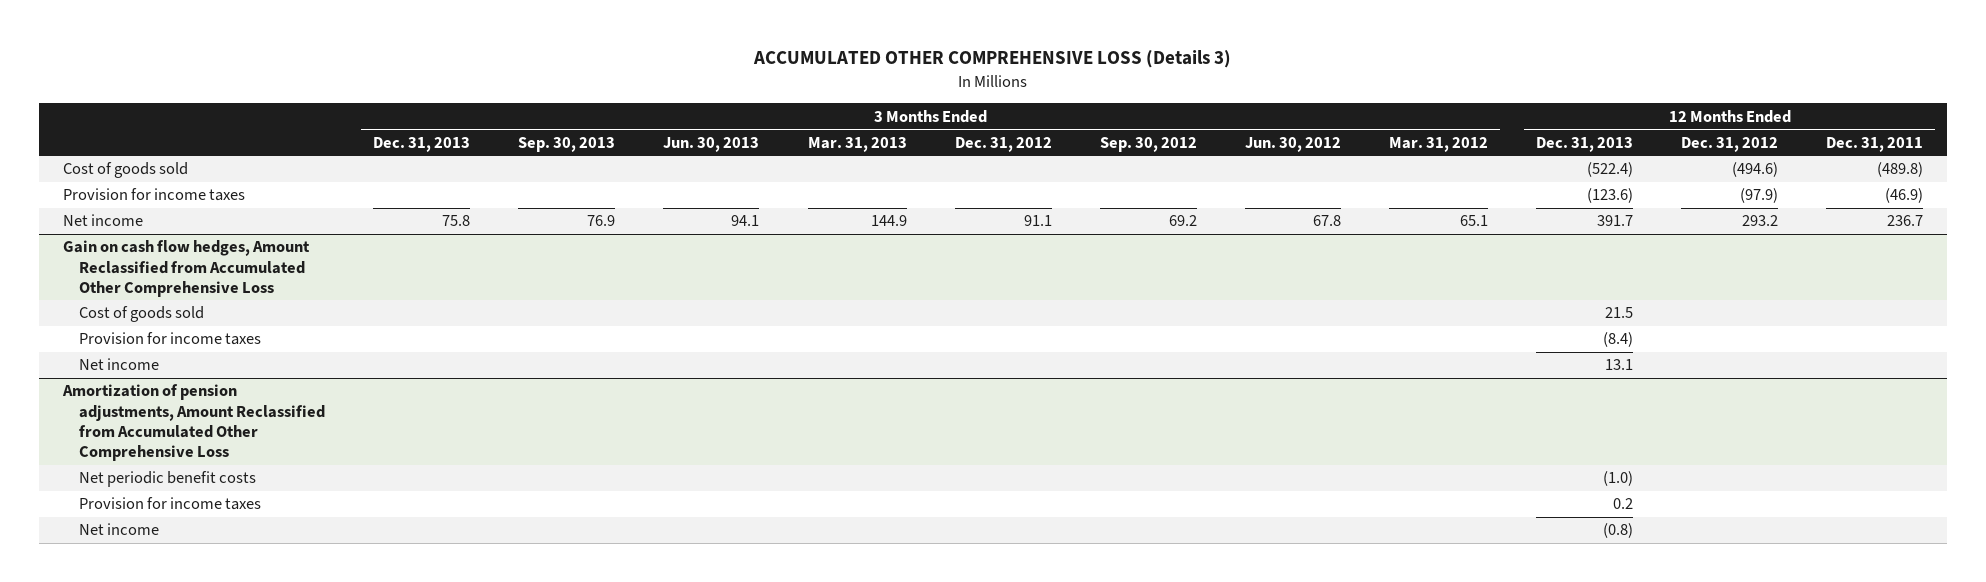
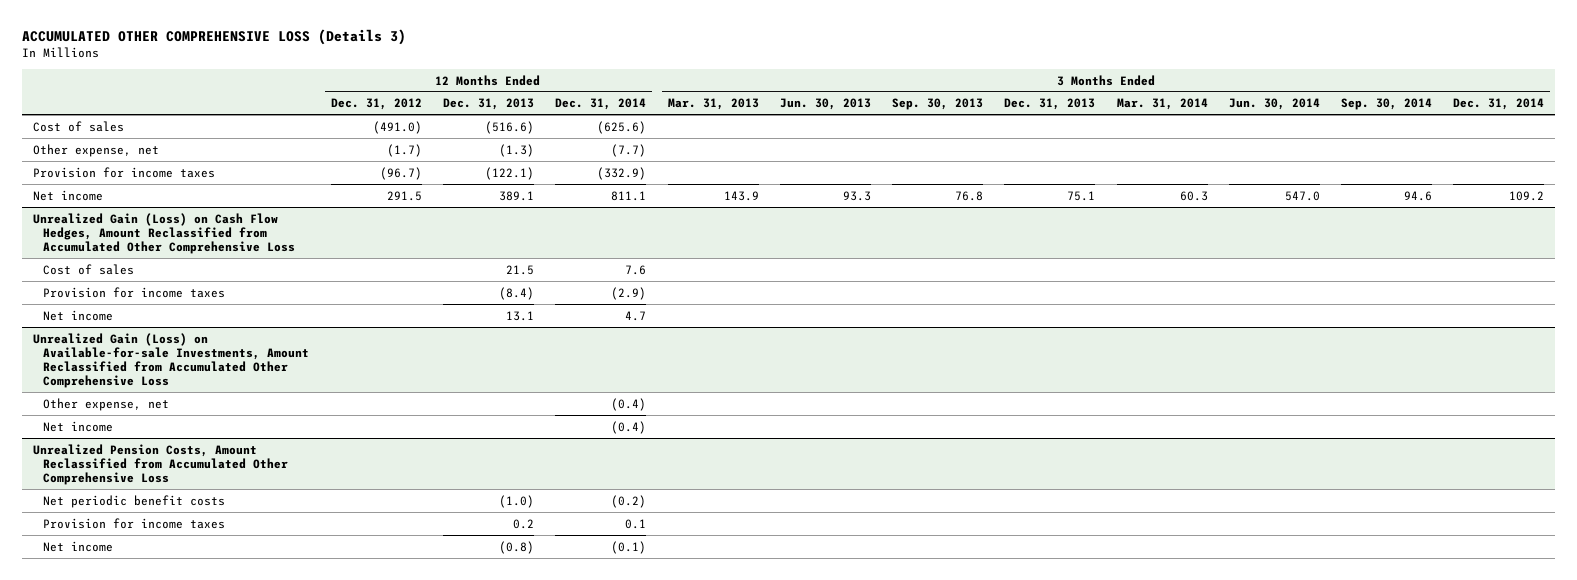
- | 3 Months Ended Dec. 31, 2013 | 3 Months Ended Sep. 30, 2013 | 3 Months Ended Jun. 30, 2013 | 3 Months Ended Mar. 31, 2013 | 3 Months Ended Dec. 31, 2012 | 3 Months Ended Sep. 30, 2012 | 3 Months Ended Jun. 30, 2012 | 3 Months Ended Mar. 31, 2012 | 12 Months Ended Dec. 31, 2013 | 12 Months Ended Dec. 31, 2012 | 12 Months Ended Dec. 31, 2011
+ | 12 Months Ended Dec. 31, 2012 | 12 Months Ended Dec. 31, 2013 | 12 Months Ended Dec. 31, 2014 | 3 Months Ended Mar. 31, 2013 | 3 Months Ended Jun. 30, 2013 | 3 Months Ended Sep. 30, 2013 | 3 Months Ended Dec. 31, 2013 | 3 Months Ended Mar. 31, 2014 | 3 Months Ended Jun. 30, 2014 | 3 Months Ended Sep. 30, 2014 | 3 Months Ended Dec. 31, 2014
- Cost of goods sold | | | | | | | | | (522.4) | (494.6) | (489.8)
- Provision for income taxes | | | | | | | | | (123.6) | (97.9) | (46.9)
- Net income | 75.8 | 76.9 | 94.1 | 144.9 | 91.1 | 69.2 | 67.8 | 65.1 | 391.7 | 293.2 | 236.7
- Gain on cash flow hedges, Amount Reclassified from Accumulated Other Comprehensive Loss
- Cost of goods sold | | | | | | | | | 21.5 | |
+ Cost of sales | (491.0) | (516.6) | (625.6) | | | | | | | |
+ Other expense, net | (1.7) | (1.3) | (7.7) | | | | | | | |
+ Provision for income taxes | (96.7) | (122.1) | (332.9) | | | | | | | |
+ Net income | 291.5 | 389.1 | 811.1 | 143.9 | 93.3 | 76.8 | 75.1 | 60.3 | 547.0 | 94.6 | 109.2
+ Unrealized Gain (Loss) on Cash Flow Hedges, Amount Reclassified from Accumulated Other Comprehensive Loss
+ Cost of sales | | 21.5 | 7.6 | | | | | | | |
- Amortization of pension adjustments, Amount Reclassified from Accumulated Other Comprehensive Loss
+ Unrealized Gain (Loss) on Available-for-sale Investments, Amount Reclassified from Accumulated Other Comprehensive Loss
+ Other expense, net | | | (0.4) | | | | | | | |
+ Net income | | | (0.4) | | | | | | | |
+ Unrealized Pension Costs, Amount Reclassified from Accumulated Other Comprehensive Loss

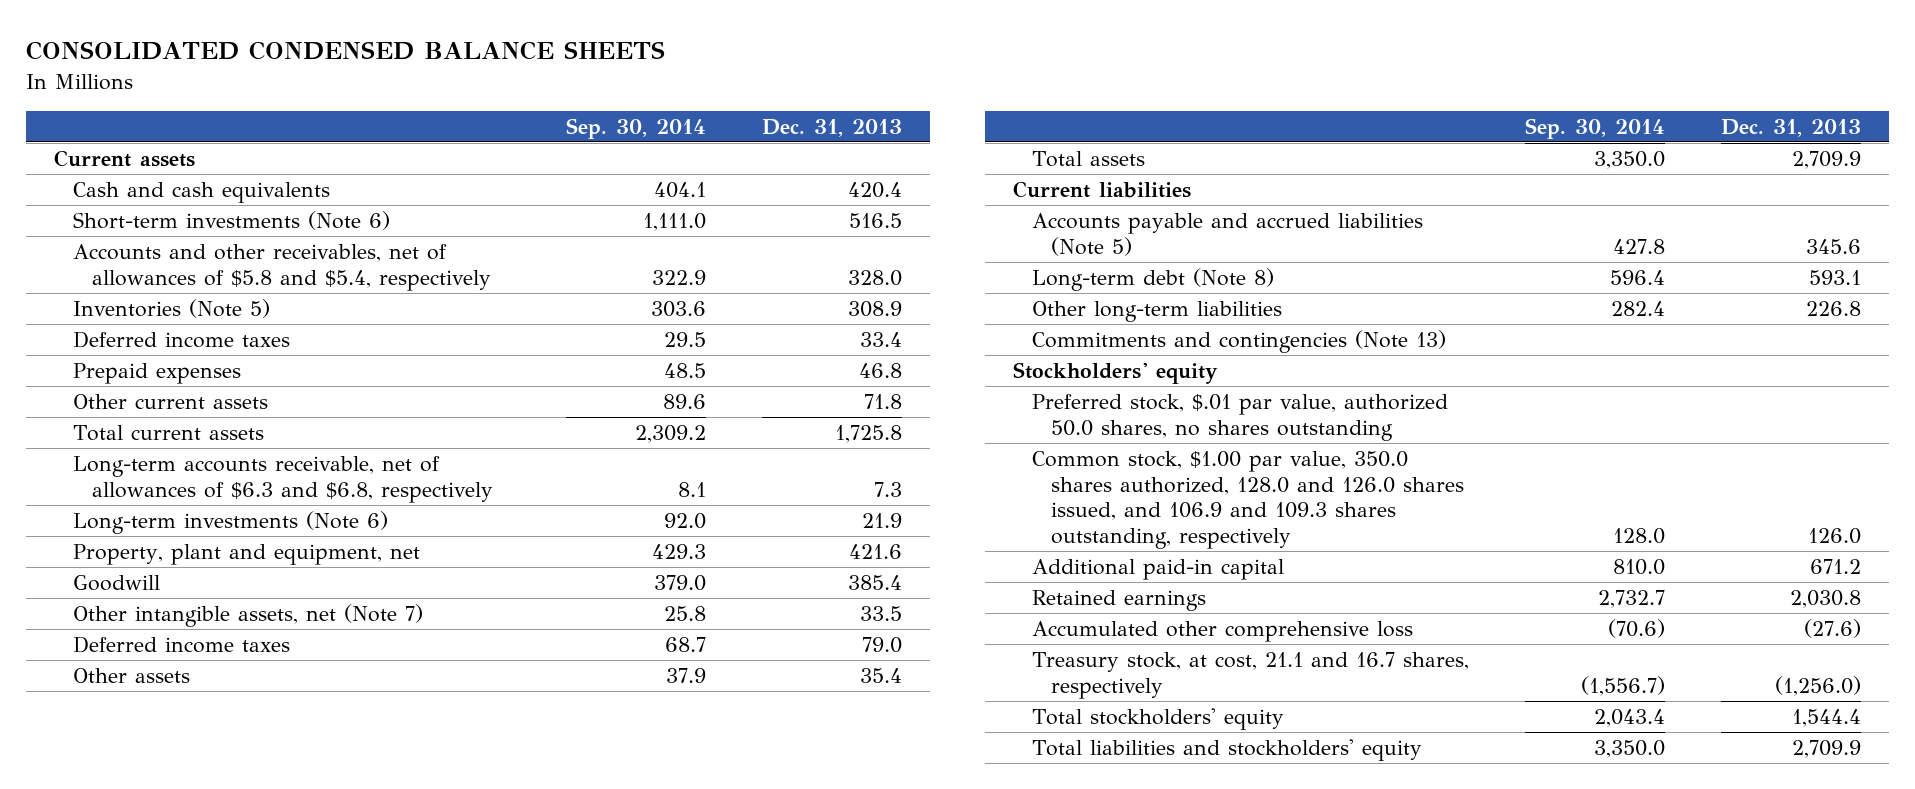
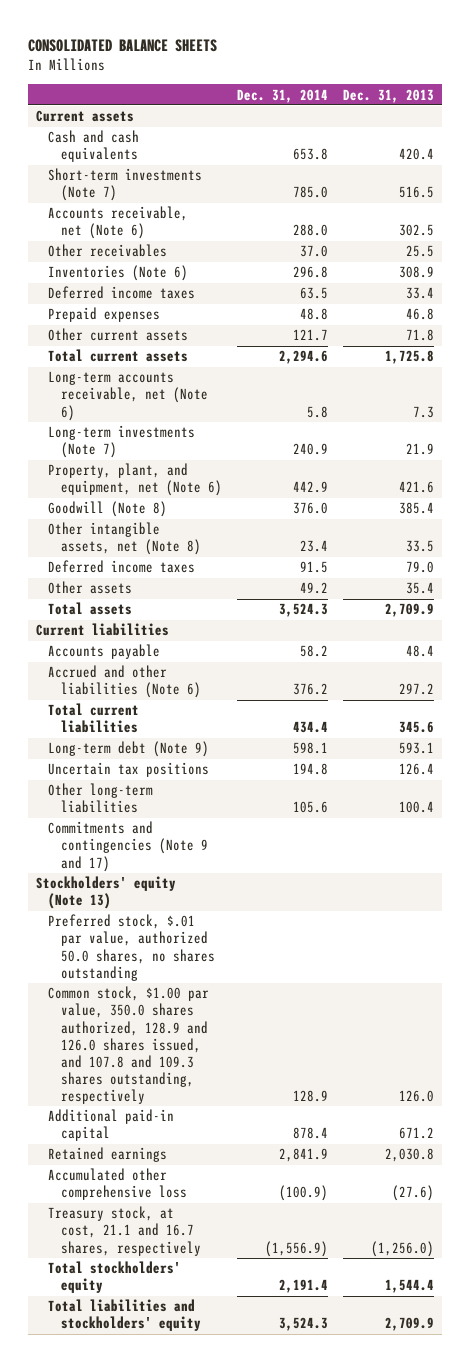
- CONSOLIDATED CONDENSED BALANCE SHEETS
+ CONSOLIDATED BALANCE SHEETS
- | Sep. 30, 2014 | Dec. 31, 2013
+ | Dec. 31, 2014 | Dec. 31, 2013
- Short-term investments (Note 6) | 1,111.0 | 516.5
- Accounts and other receivables, net of allowances of $5.8 and $5.4, respectively | 322.9 | 328.0
- Inventories (Note 5) | 303.6 | 308.9
+ Short-term investments (Note 7) | 785.0 | 516.5
+ Accounts receivable, net (Note 6) | 288.0 | 302.5
+ Other receivables | 37.0 | 25.5
+ Inventories (Note 6) | 296.8 | 308.9
- Long-term accounts receivable, net of allowances of $6.3 and $6.8, respectively | 8.1 | 7.3
- Long-term investments (Note 6) | 92.0 | 21.9
- Property, plant and equipment, net | 429.3 | 421.6
- Goodwill | 379.0 | 385.4
- Other intangible assets, net (Note 7) | 25.8 | 33.5
+ Long-term accounts receivable, net (Note 6) | 5.8 | 7.3
+ Long-term investments (Note 7) | 240.9 | 21.9
+ Property, plant, and equipment, net (Note 6) | 442.9 | 421.6
+ Goodwill (Note 8) | 376.0 | 385.4
+ Other intangible assets, net (Note 8) | 23.4 | 33.5
- Accounts payable and accrued liabilities (Note 5) | 427.8 | 345.6
- Long-term debt (Note 8) | 596.4 | 593.1
- Other long-term liabilities | 282.4 | 226.8
- Commitments and contingencies (Note 13)
- Stockholders' equity
+ Accounts payable | 58.2 | 48.4
+ Accrued and other liabilities (Note 6) | 376.2 | 297.2
+ Total current liabilities | 434.4 | 345.6
+ Long-term debt (Note 9) | 598.1 | 593.1
+ Uncertain tax positions | 194.8 | 126.4
+ Other long-term liabilities | 105.6 | 100.4
+ Commitments and contingencies (Note 9 and 17)
+ Stockholders' equity (Note 13)
- Common stock, $1.00 par value, 350.0 shares authorized, 128.0 and 126.0 shares issued, and 106.9 and 109.3 shares outstanding, respectively | 128.0 | 126.0
+ Common stock, $1.00 par value, 350.0 shares authorized, 128.9 and 126.0 shares issued, and 107.8 and 109.3 shares outstanding, respectively | 128.9 | 126.0

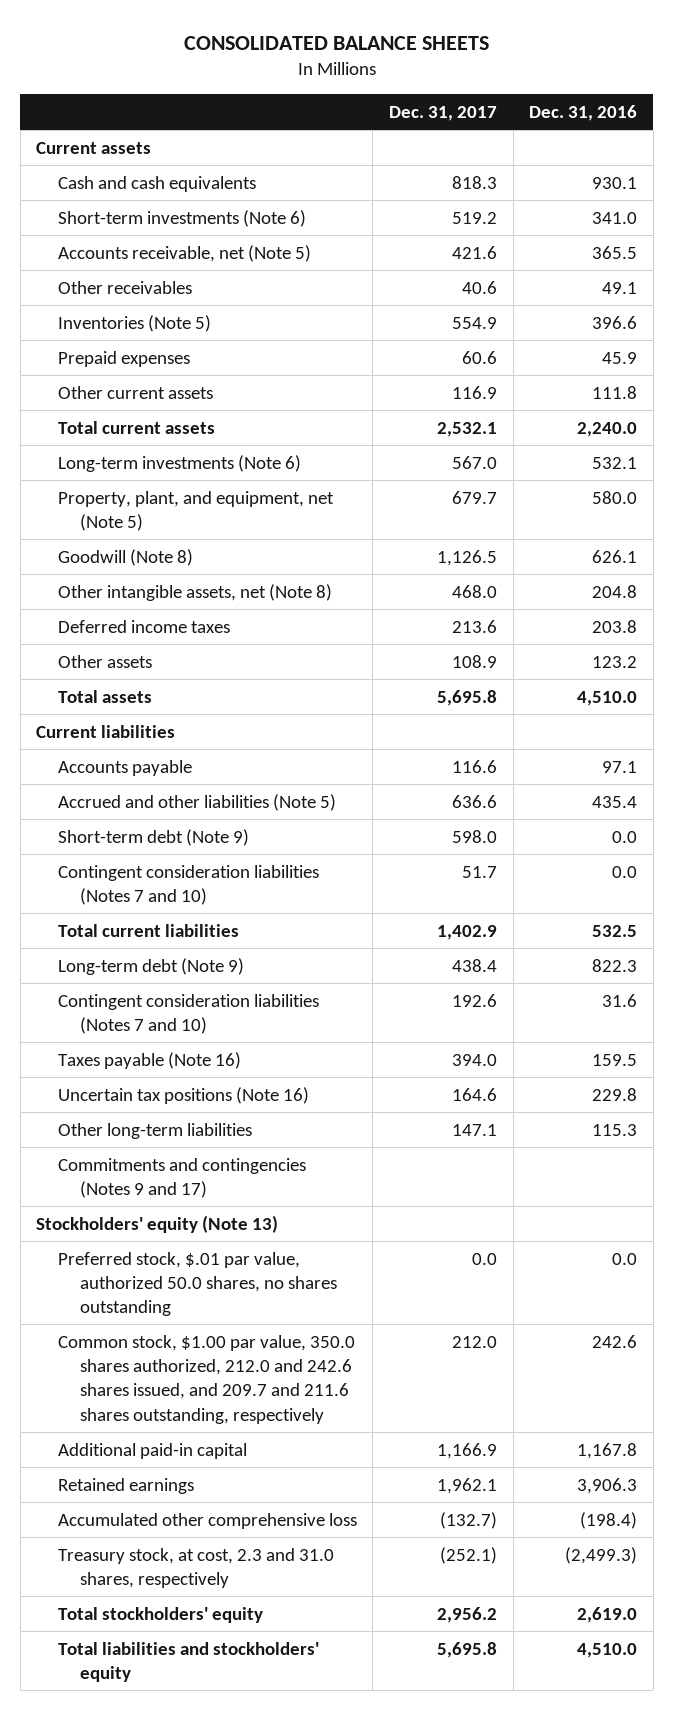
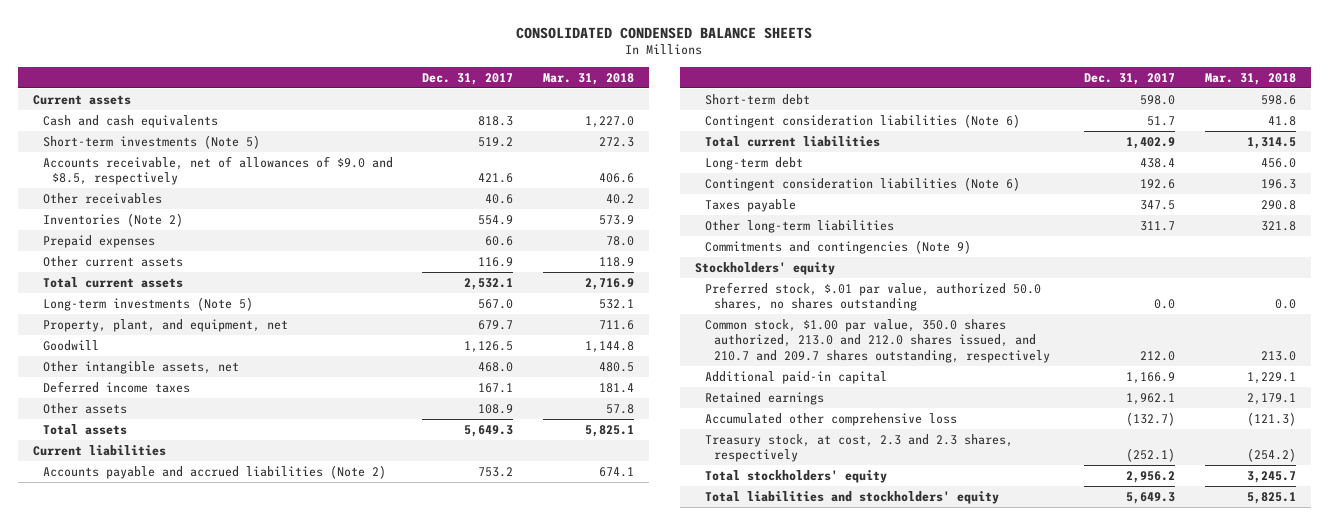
- CONSOLIDATED BALANCE SHEETS
+ CONSOLIDATED CONDENSED BALANCE SHEETS
- | Dec. 31, 2017 | Dec. 31, 2016
+ | Dec. 31, 2017 | Mar. 31, 2018
- Short-term investments (Note 6) | 519.2 | 341.0
- Accounts receivable, net (Note 5) | 421.6 | 365.5
+ Short-term investments (Note 5) | 519.2 | 272.3
+ Accounts receivable, net of allowances of $9.0 and $8.5, respectively | 421.6 | 406.6
- Inventories (Note 5) | 554.9 | 396.6
+ Inventories (Note 2) | 554.9 | 573.9
- Long-term investments (Note 6) | 567.0 | 532.1
- Property, plant, and equipment, net (Note 5) | 679.7 | 580.0
- Goodwill (Note 8) | 1,126.5 | 626.1
- Other intangible assets, net (Note 8) | 468.0 | 204.8
- Deferred income taxes | 213.6 | 203.8
+ Long-term investments (Note 5) | 567.0 | 532.1
+ Property, plant, and equipment, net | 679.7 | 711.6
+ Goodwill | 1,126.5 | 1,144.8
+ Other intangible assets, net | 468.0 | 480.5
+ Deferred income taxes | 167.1 | 181.4
- Total assets | 5,695.8 | 4,510.0
+ Total assets | 5,649.3 | 5,825.1
- Accounts payable | 116.6 | 97.1
- Accrued and other liabilities (Note 5) | 636.6 | 435.4
- Short-term debt (Note 9) | 598.0 | 0.0
- Contingent consideration liabilities (Notes 7 and 10) | 51.7 | 0.0
+ Accounts payable and accrued liabilities (Note 2) | 753.2 | 674.1
+ Short-term debt | 598.0 | 598.6
+ Contingent consideration liabilities (Note 6) | 51.7 | 41.8
- Long-term debt (Note 9) | 438.4 | 822.3
- Contingent consideration liabilities (Notes 7 and 10) | 192.6 | 31.6
- Taxes payable (Note 16) | 394.0 | 159.5
- Uncertain tax positions (Note 16) | 164.6 | 229.8
- Other long-term liabilities | 147.1 | 115.3
- Commitments and contingencies (Notes 9 and 17)
- Stockholders' equity (Note 13)
+ Long-term debt | 438.4 | 456.0
+ Contingent consideration liabilities (Note 6) | 192.6 | 196.3
+ Taxes payable | 347.5 | 290.8
+ Other long-term liabilities | 311.7 | 321.8
+ Commitments and contingencies (Note 9)
+ Stockholders' equity
- Common stock, $1.00 par value, 350.0 shares authorized, 212.0 and 242.6 shares issued, and 209.7 and 211.6 shares outstanding, respectively | 212.0 | 242.6
+ Common stock, $1.00 par value, 350.0 shares authorized, 213.0 and 212.0 shares issued, and 210.7 and 209.7 shares outstanding, respectively | 212.0 | 213.0
- Treasury stock, at cost, 2.3 and 31.0 shares, respectively | (252.1) | (2,499.3)
+ Treasury stock, at cost, 2.3 and 2.3 shares, respectively | (252.1) | (254.2)
- Total liabilities and stockholders' equity | 5,695.8 | 4,510.0
+ Total liabilities and stockholders' equity | 5,649.3 | 5,825.1

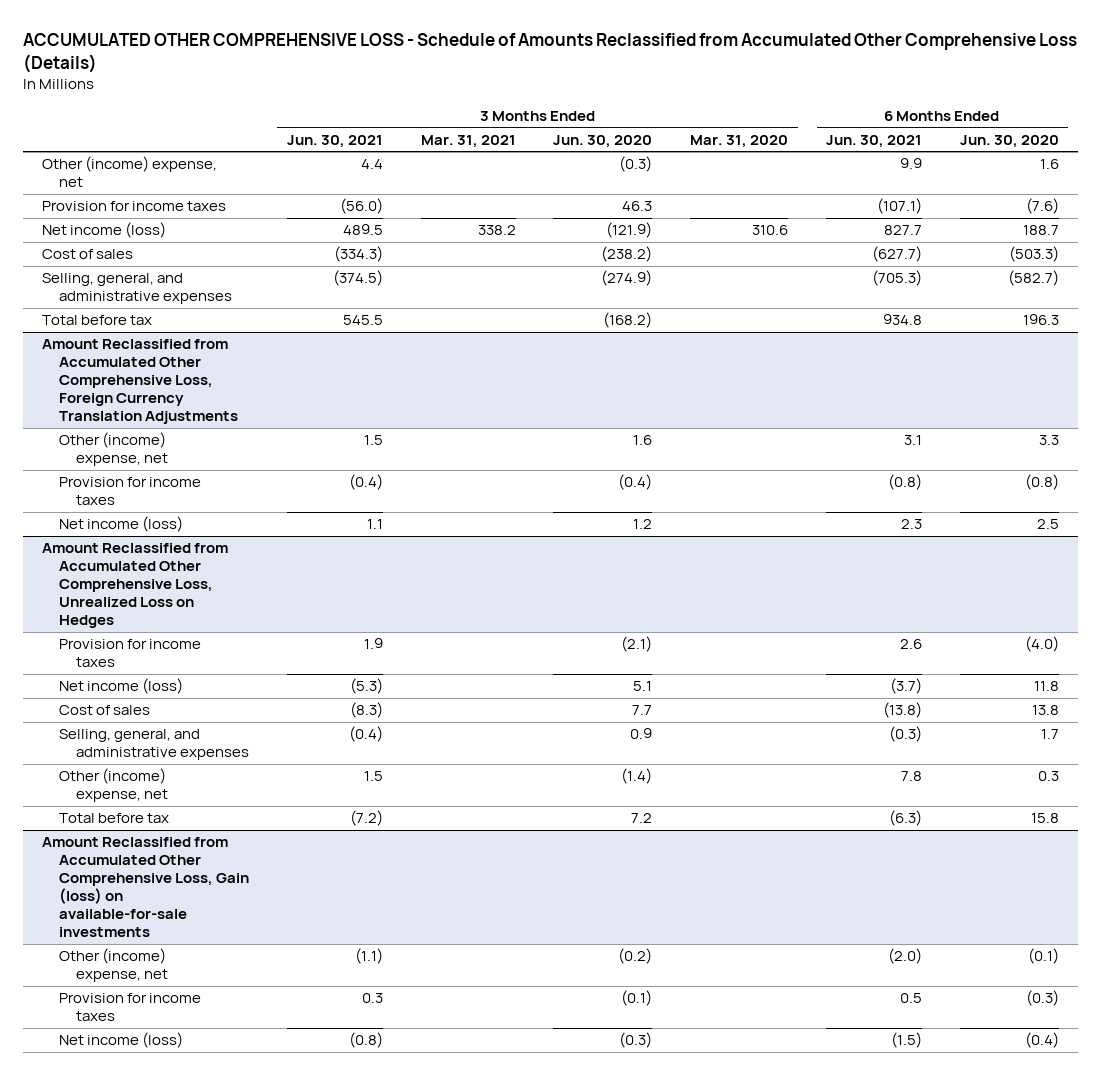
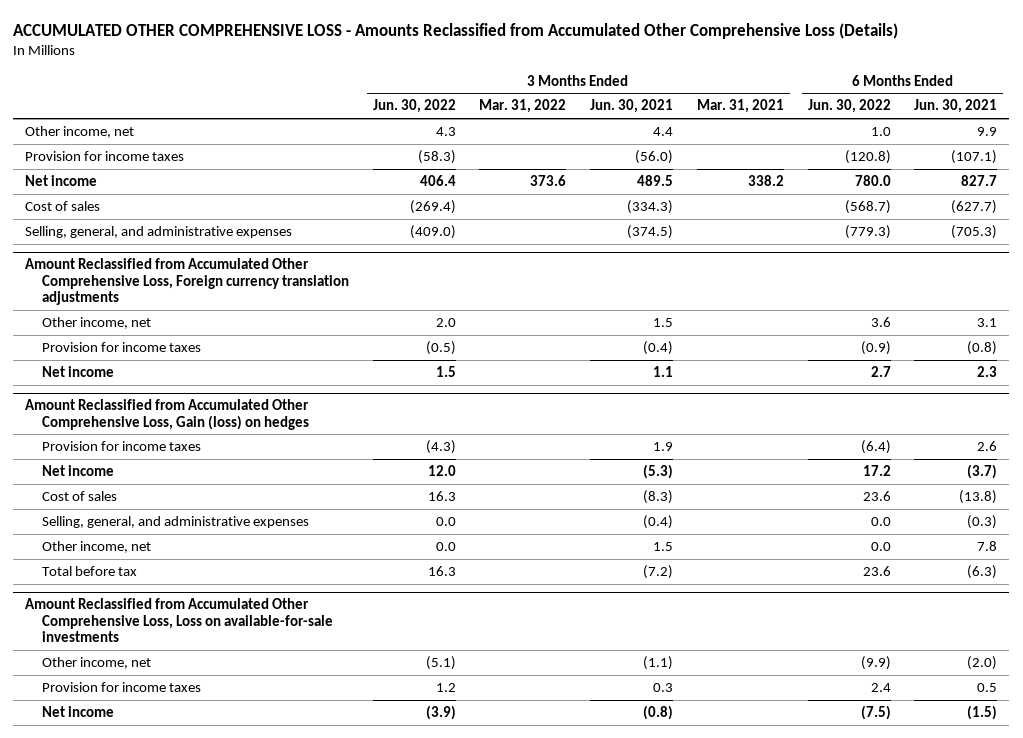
- ACCUMULATED OTHER COMPREHENSIVE LOSS - Schedule of Amounts Reclassified from Accumulated Other Comprehensive Loss (Details)
+ ACCUMULATED OTHER COMPREHENSIVE LOSS - Amounts Reclassified from Accumulated Other Comprehensive Loss (Details)
- | 3 Months Ended Jun. 30, 2021 | 3 Months Ended Mar. 31, 2021 | 3 Months Ended Jun. 30, 2020 | 3 Months Ended Mar. 31, 2020 | 6 Months Ended Jun. 30, 2021 | 6 Months Ended Jun. 30, 2020
+ | 3 Months Ended Jun. 30, 2022 | 3 Months Ended Mar. 31, 2022 | 3 Months Ended Jun. 30, 2021 | 3 Months Ended Mar. 31, 2021 | 6 Months Ended Jun. 30, 2022 | 6 Months Ended Jun. 30, 2021
- Other (income) expense, net | 4.4 | | (0.3) | | 9.9 | 1.6
+ Other income, net | 4.3 | | 4.4 | | 1.0 | 9.9
- Net income (loss) | 489.5 | 338.2 | (121.9) | 310.6 | 827.7 | 188.7
+ Net income | 406.4 | 373.6 | 489.5 | 338.2 | 780.0 | 827.7
- Total before tax | 545.5 | | (168.2) | | 934.8 | 196.3
- Amount Reclassified from Accumulated Other Comprehensive Loss, Foreign Currency Translation Adjustments
- Other (income) expense, net | 1.5 | | 1.6 | | 3.1 | 3.3
+ Amount Reclassified from Accumulated Other Comprehensive Loss, Foreign currency translation adjustments
+ Other income, net | 2.0 | | 1.5 | | 3.6 | 3.1
- Net income (loss) | 1.1 | | 1.2 | | 2.3 | 2.5
- Amount Reclassified from Accumulated Other Comprehensive Loss, Unrealized Loss on Hedges
+ Net income | 1.5 | | 1.1 | | 2.7 | 2.3
+ Amount Reclassified from Accumulated Other Comprehensive Loss, Gain (loss) on hedges
- Net income (loss) | (5.3) | | 5.1 | | (3.7) | 11.8
+ Net income | 12.0 | | (5.3) | | 17.2 | (3.7)
- Other (income) expense, net | 1.5 | | (1.4) | | 7.8 | 0.3
+ Other income, net | 0.0 | | 1.5 | | 0.0 | 7.8
- Amount Reclassified from Accumulated Other Comprehensive Loss, Gain (loss) on available-for-sale investments
- Other (income) expense, net | (1.1) | | (0.2) | | (2.0) | (0.1)
+ Amount Reclassified from Accumulated Other Comprehensive Loss, Loss on available-for-sale investments
+ Other income, net | (5.1) | | (1.1) | | (9.9) | (2.0)
- Net income (loss) | (0.8) | | (0.3) | | (1.5) | (0.4)
+ Net income | (3.9) | | (0.8) | | (7.5) | (1.5)

